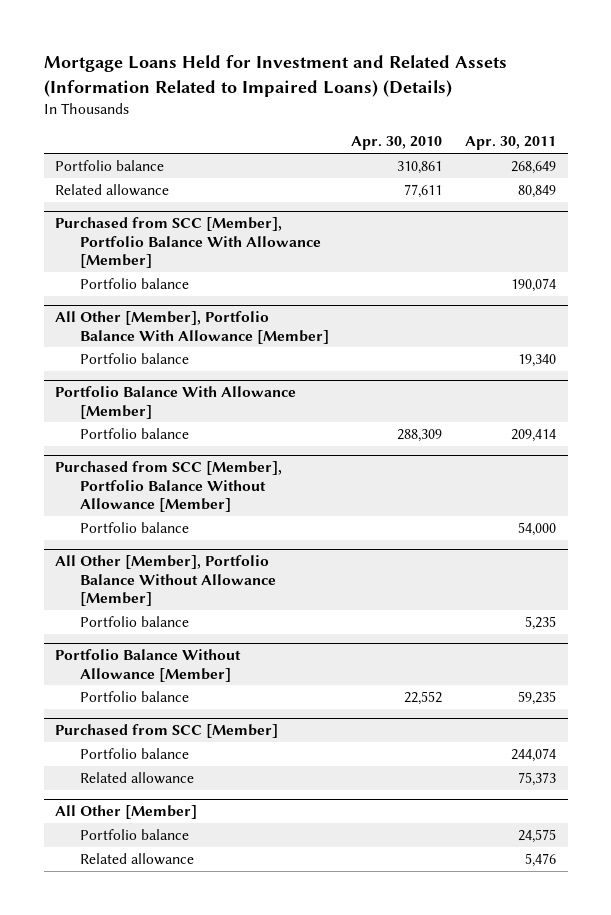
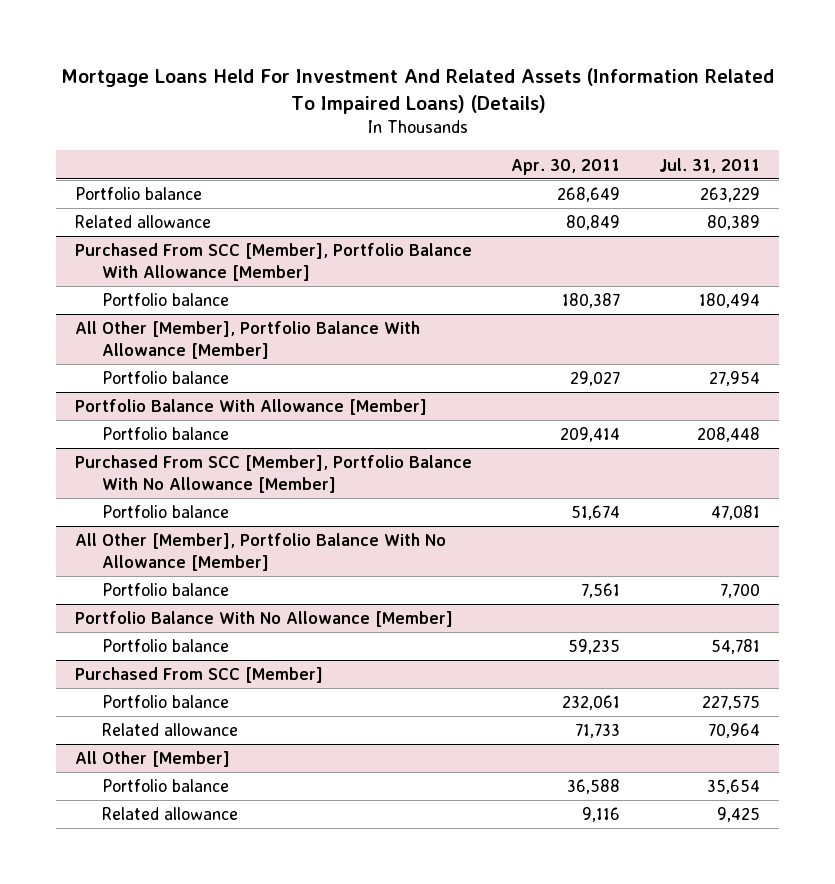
- Mortgage Loans Held for Investment and Related Assets (Information Related to Impaired Loans) (Details)
+ Mortgage Loans Held For Investment And Related Assets (Information Related To Impaired Loans) (Details)
- | Apr. 30, 2010 | Apr. 30, 2011
+ | Apr. 30, 2011 | Jul. 31, 2011
- Purchased from SCC [Member], Portfolio Balance With Allowance [Member]
- Portfolio balance | | 190,074
+ Purchased From SCC [Member], Portfolio Balance With Allowance [Member]
+ Portfolio balance | 180,387 | 180,494
@ All Other [Member], Portfolio Balance With Allowance [Member]
- Portfolio balance | | 19,340
+ Portfolio balance | 29,027 | 27,954
- Purchased from SCC [Member], Portfolio Balance Without Allowance [Member]
- Portfolio balance | | 54,000
- All Other [Member], Portfolio Balance Without Allowance [Member]
- Portfolio balance | | 5,235
- Portfolio Balance Without Allowance [Member]
+ Purchased From SCC [Member], Portfolio Balance With No Allowance [Member]
+ Portfolio balance | 51,674 | 47,081
+ All Other [Member], Portfolio Balance With No Allowance [Member]
+ Portfolio balance | 7,561 | 7,700
+ Portfolio Balance With No Allowance [Member]
- Purchased from SCC [Member]
- Portfolio balance | | 244,074
- Related allowance | | 75,373
+ Purchased From SCC [Member]
+ Portfolio balance | 232,061 | 227,575
+ Related allowance | 71,733 | 70,964
@ All Other [Member]
- Portfolio balance | | 24,575
- Related allowance | | 5,476
+ Portfolio balance | 36,588 | 35,654
+ Related allowance | 9,116 | 9,425

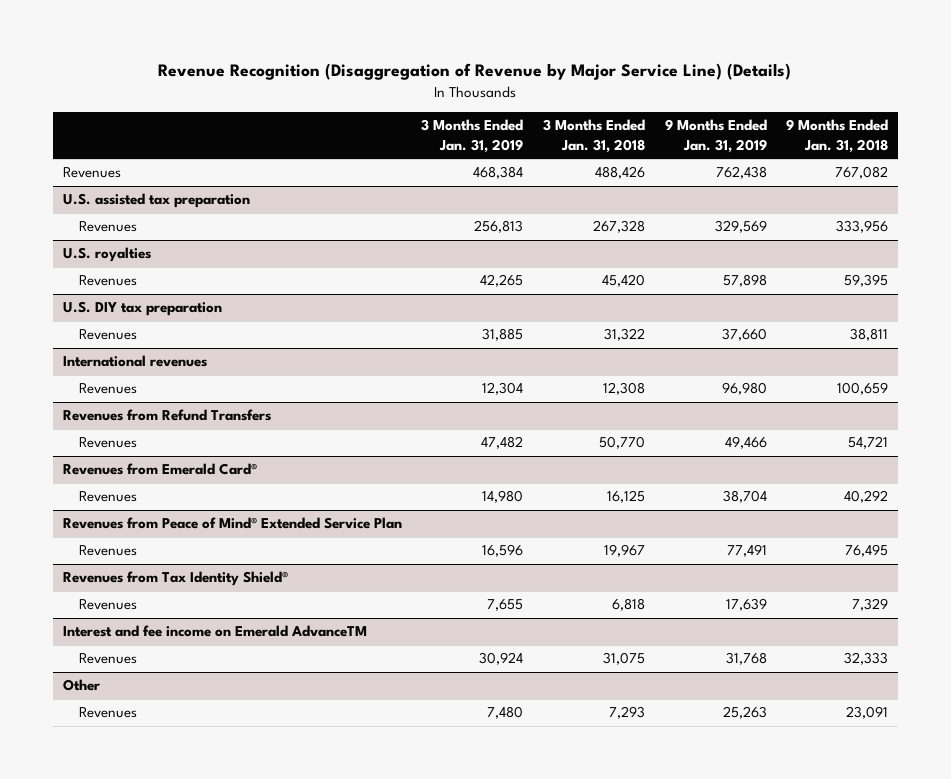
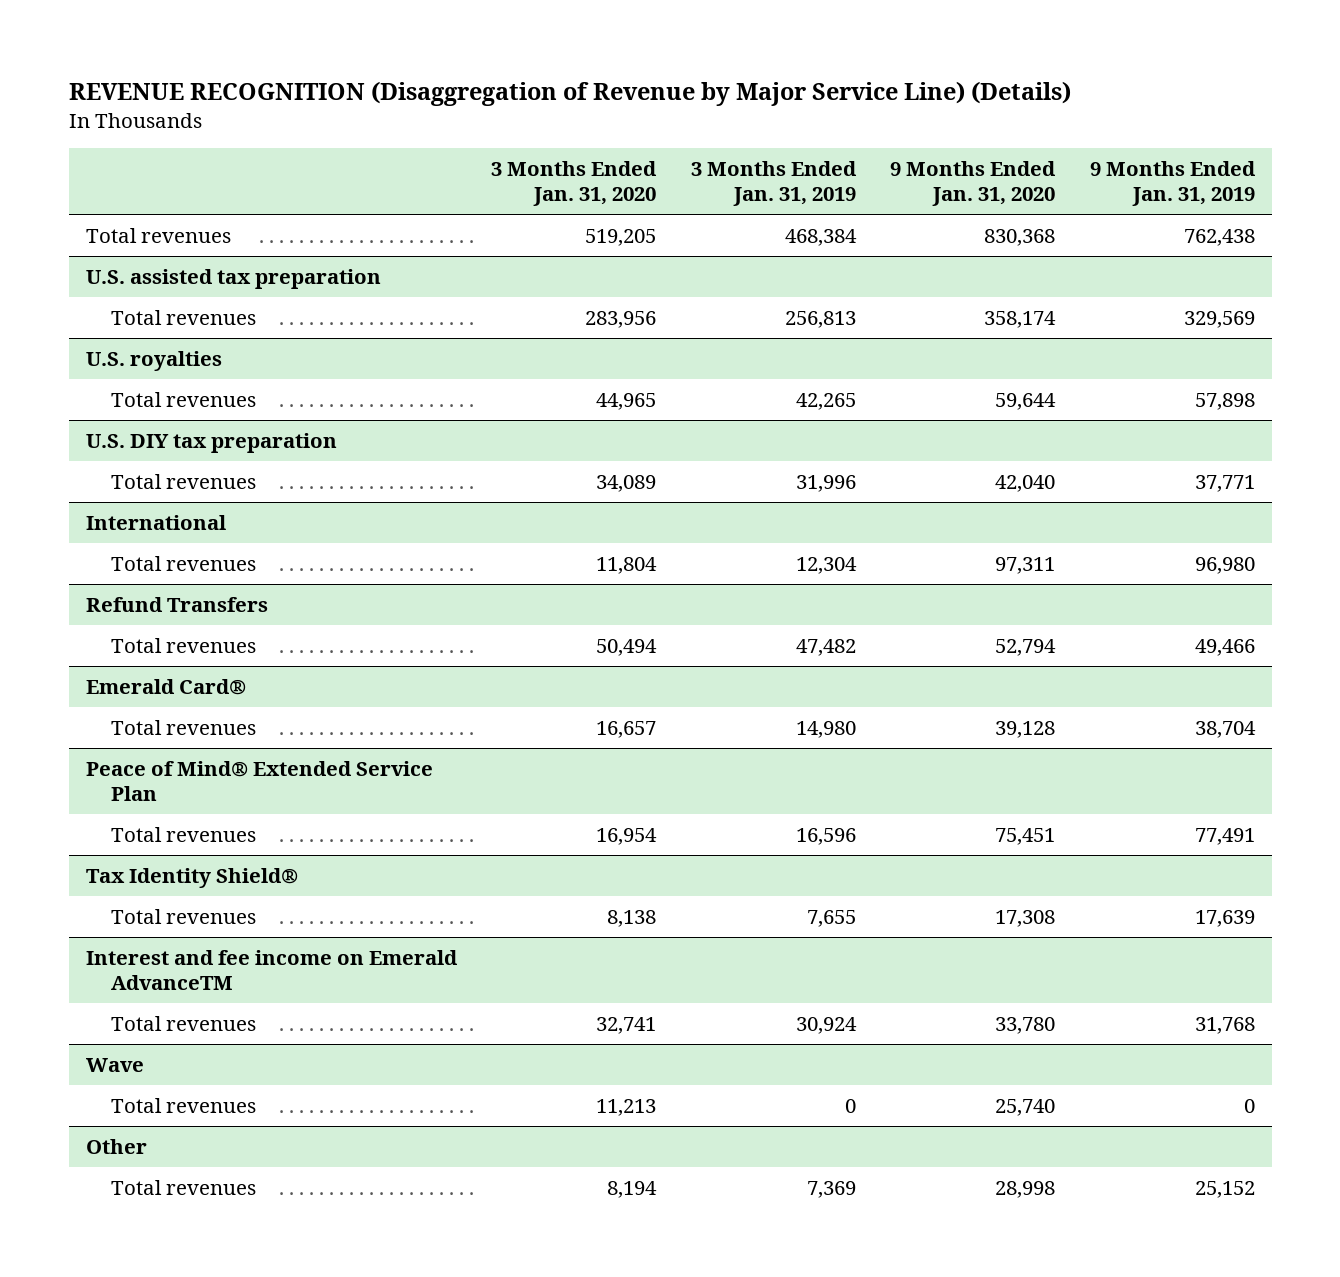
- Revenue Recognition (Disaggregation of Revenue by Major Service Line) (Details)
+ REVENUE RECOGNITION (Disaggregation of Revenue by Major Service Line) (Details)
- | 3 Months Ended Jan. 31, 2019 | 3 Months Ended Jan. 31, 2018 | 9 Months Ended Jan. 31, 2019 | 9 Months Ended Jan. 31, 2018
+ | 3 Months Ended Jan. 31, 2020 | 3 Months Ended Jan. 31, 2019 | 9 Months Ended Jan. 31, 2020 | 9 Months Ended Jan. 31, 2019
- Revenues | 468,384 | 488,426 | 762,438 | 767,082
+ Total revenues | 519,205 | 468,384 | 830,368 | 762,438
@ U.S. assisted tax preparation
- Revenues | 256,813 | 267,328 | 329,569 | 333,956
+ Total revenues | 283,956 | 256,813 | 358,174 | 329,569
@ U.S. royalties
- Revenues | 42,265 | 45,420 | 57,898 | 59,395
+ Total revenues | 44,965 | 42,265 | 59,644 | 57,898
@ U.S. DIY tax preparation
- Revenues | 31,885 | 31,322 | 37,660 | 38,811
- International revenues
- Revenues | 12,304 | 12,308 | 96,980 | 100,659
- Revenues from Refund Transfers
- Revenues | 47,482 | 50,770 | 49,466 | 54,721
- Revenues from Emerald Card®
- Revenues | 14,980 | 16,125 | 38,704 | 40,292
- Revenues from Peace of Mind® Extended Service Plan
- Revenues | 16,596 | 19,967 | 77,491 | 76,495
- Revenues from Tax Identity Shield®
- Revenues | 7,655 | 6,818 | 17,639 | 7,329
@ U.S. DIY tax preparation
+ Total revenues | 34,089 | 31,996 | 42,040 | 37,771
+ International
+ Total revenues | 11,804 | 12,304 | 97,311 | 96,980
+ Refund Transfers
+ Total revenues | 50,494 | 47,482 | 52,794 | 49,466
+ Emerald Card®
+ Total revenues | 16,657 | 14,980 | 39,128 | 38,704
+ Peace of Mind® Extended Service Plan
+ Total revenues | 16,954 | 16,596 | 75,451 | 77,491
+ Tax Identity Shield®
+ Total revenues | 8,138 | 7,655 | 17,308 | 17,639
@ Interest and fee income on Emerald AdvanceTM
- Revenues | 30,924 | 31,075 | 31,768 | 32,333
+ Total revenues | 32,741 | 30,924 | 33,780 | 31,768
+ Wave
+ Total revenues | 11,213 | 0 | 25,740 | 0
@ Other
- Revenues | 7,480 | 7,293 | 25,263 | 23,091
+ Total revenues | 8,194 | 7,369 | 28,998 | 25,152

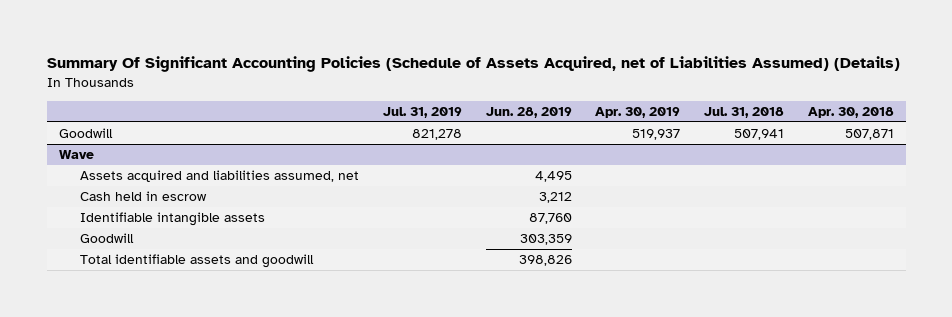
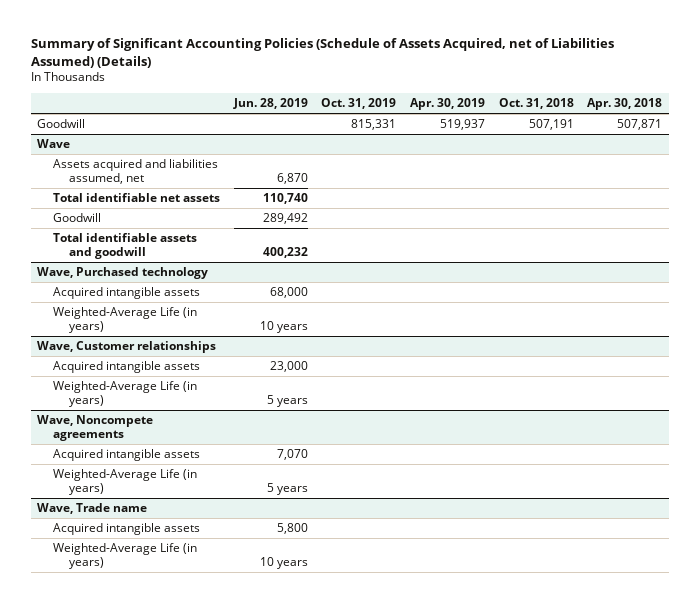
- Summary Of Significant Accounting Policies (Schedule of Assets Acquired, net of Liabilities Assumed) (Details)
+ Summary of Significant Accounting Policies (Schedule of Assets Acquired, net of Liabilities Assumed) (Details)
- | Jul. 31, 2019 | Jun. 28, 2019 | Apr. 30, 2019 | Jul. 31, 2018 | Apr. 30, 2018
+ | Jun. 28, 2019 | Oct. 31, 2019 | Apr. 30, 2019 | Oct. 31, 2018 | Apr. 30, 2018
@ Wave
- Assets acquired and liabilities assumed, net | | 4,495 | | |
- Cash held in escrow | | 3,212 | | |
- Identifiable intangible assets | | 87,760 | | |
- Goodwill | | 303,359 | | |
- Total identifiable assets and goodwill | | 398,826 | | |
+ Assets acquired and liabilities assumed, net | 6,870 | | | |
+ Total identifiable net assets | 110,740 | | | |
+ Goodwill | 289,492 | | | |
+ Total identifiable assets and goodwill | 400,232 | | | |
+ Wave, Purchased technology
+ Acquired intangible assets | 68,000 | | | |
+ Weighted-Average Life (in years) | 10 years | | | |
+ Wave, Customer relationships
+ Acquired intangible assets | 23,000 | | | |
+ Weighted-Average Life (in years) | 5 years | | | |
+ Wave, Noncompete agreements
+ Acquired intangible assets | 7,070 | | | |
+ Weighted-Average Life (in years) | 5 years | | | |
+ Wave, Trade name
+ Acquired intangible assets | 5,800 | | | |
+ Weighted-Average Life (in years) | 10 years | | | |

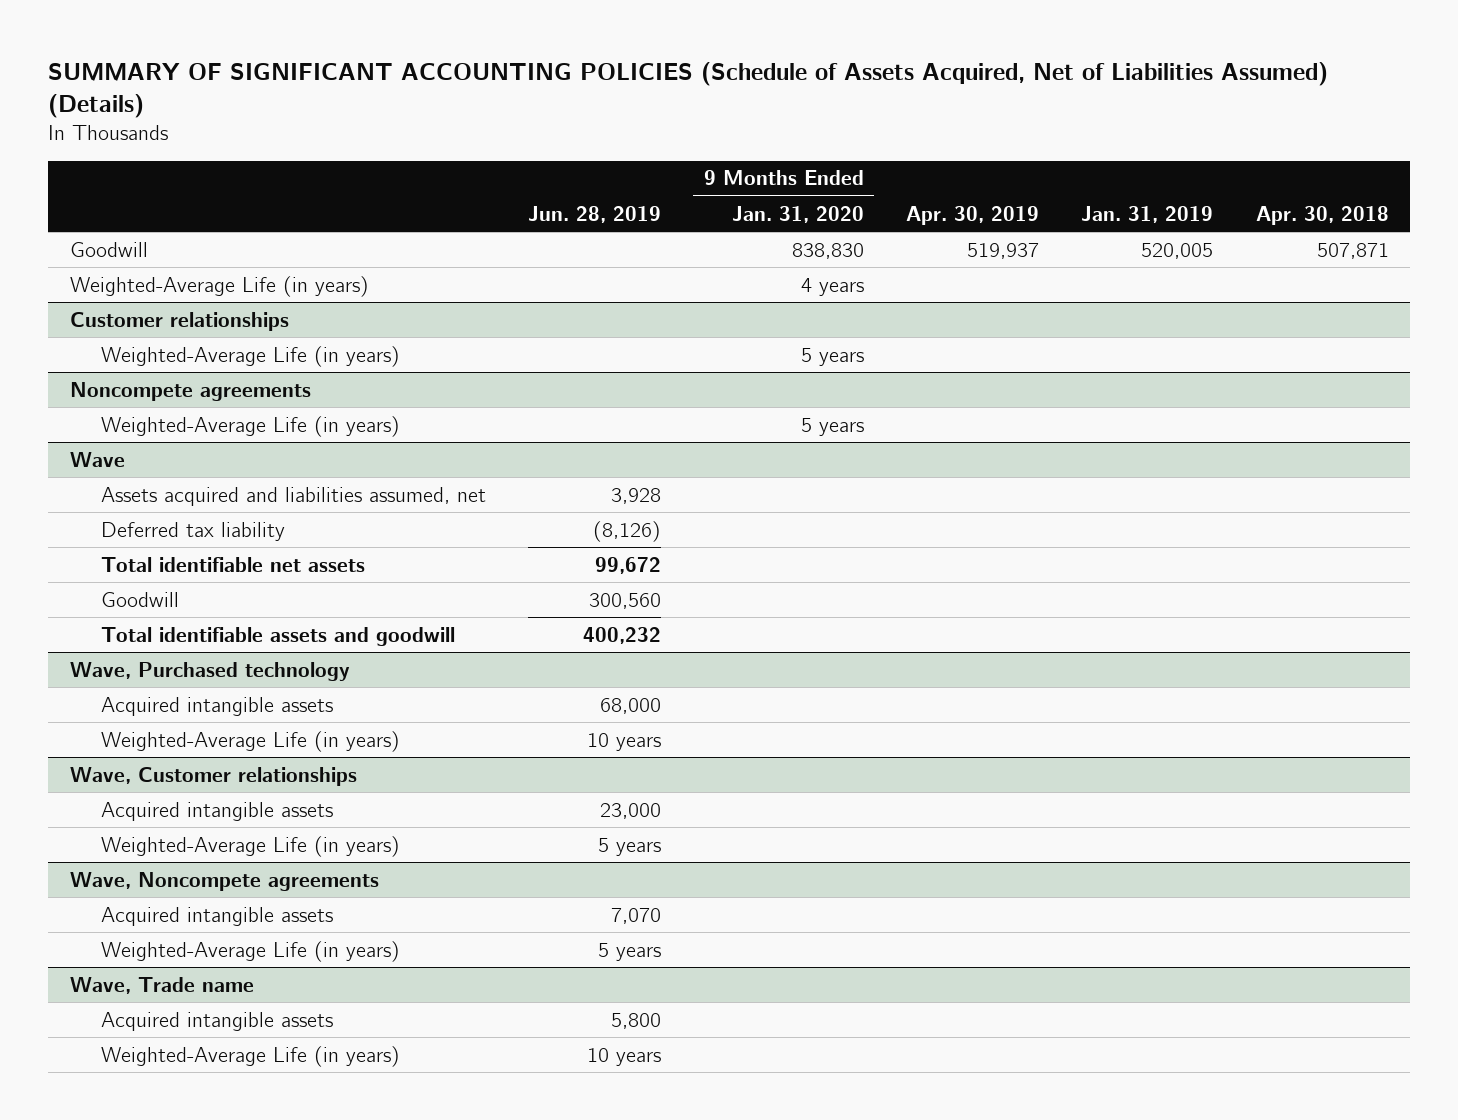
- Summary of Significant Accounting Policies (Schedule of Assets Acquired, net of Liabilities Assumed) (Details)
+ SUMMARY OF SIGNIFICANT ACCOUNTING POLICIES (Schedule of Assets Acquired, Net of Liabilities Assumed) (Details)
- | Jun. 28, 2019 | Oct. 31, 2019 | Apr. 30, 2019 | Oct. 31, 2018 | Apr. 30, 2018
+ | Jun. 28, 2019 | 9 Months Ended Jan. 31, 2020 | Apr. 30, 2019 | Jan. 31, 2019 | Apr. 30, 2018
+ Weighted-Average Life (in years) | | 4 years | | |
+ Customer relationships
+ Weighted-Average Life (in years) | | 5 years | | |
+ Noncompete agreements
+ Weighted-Average Life (in years) | | 5 years | | |
@ Wave
- Assets acquired and liabilities assumed, net | 6,870 | | | |
- Total identifiable net assets | 110,740 | | | |
- Goodwill | 289,492 | | | |
+ Assets acquired and liabilities assumed, net | 3,928 | | | |
+ Deferred tax liability | (8,126) | | | |
+ Total identifiable net assets | 99,672 | | | |
+ Goodwill | 300,560 | | | |

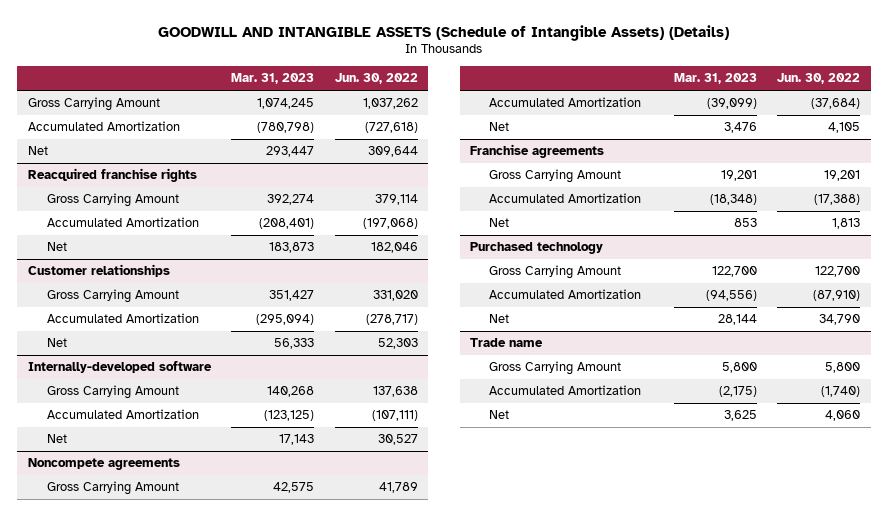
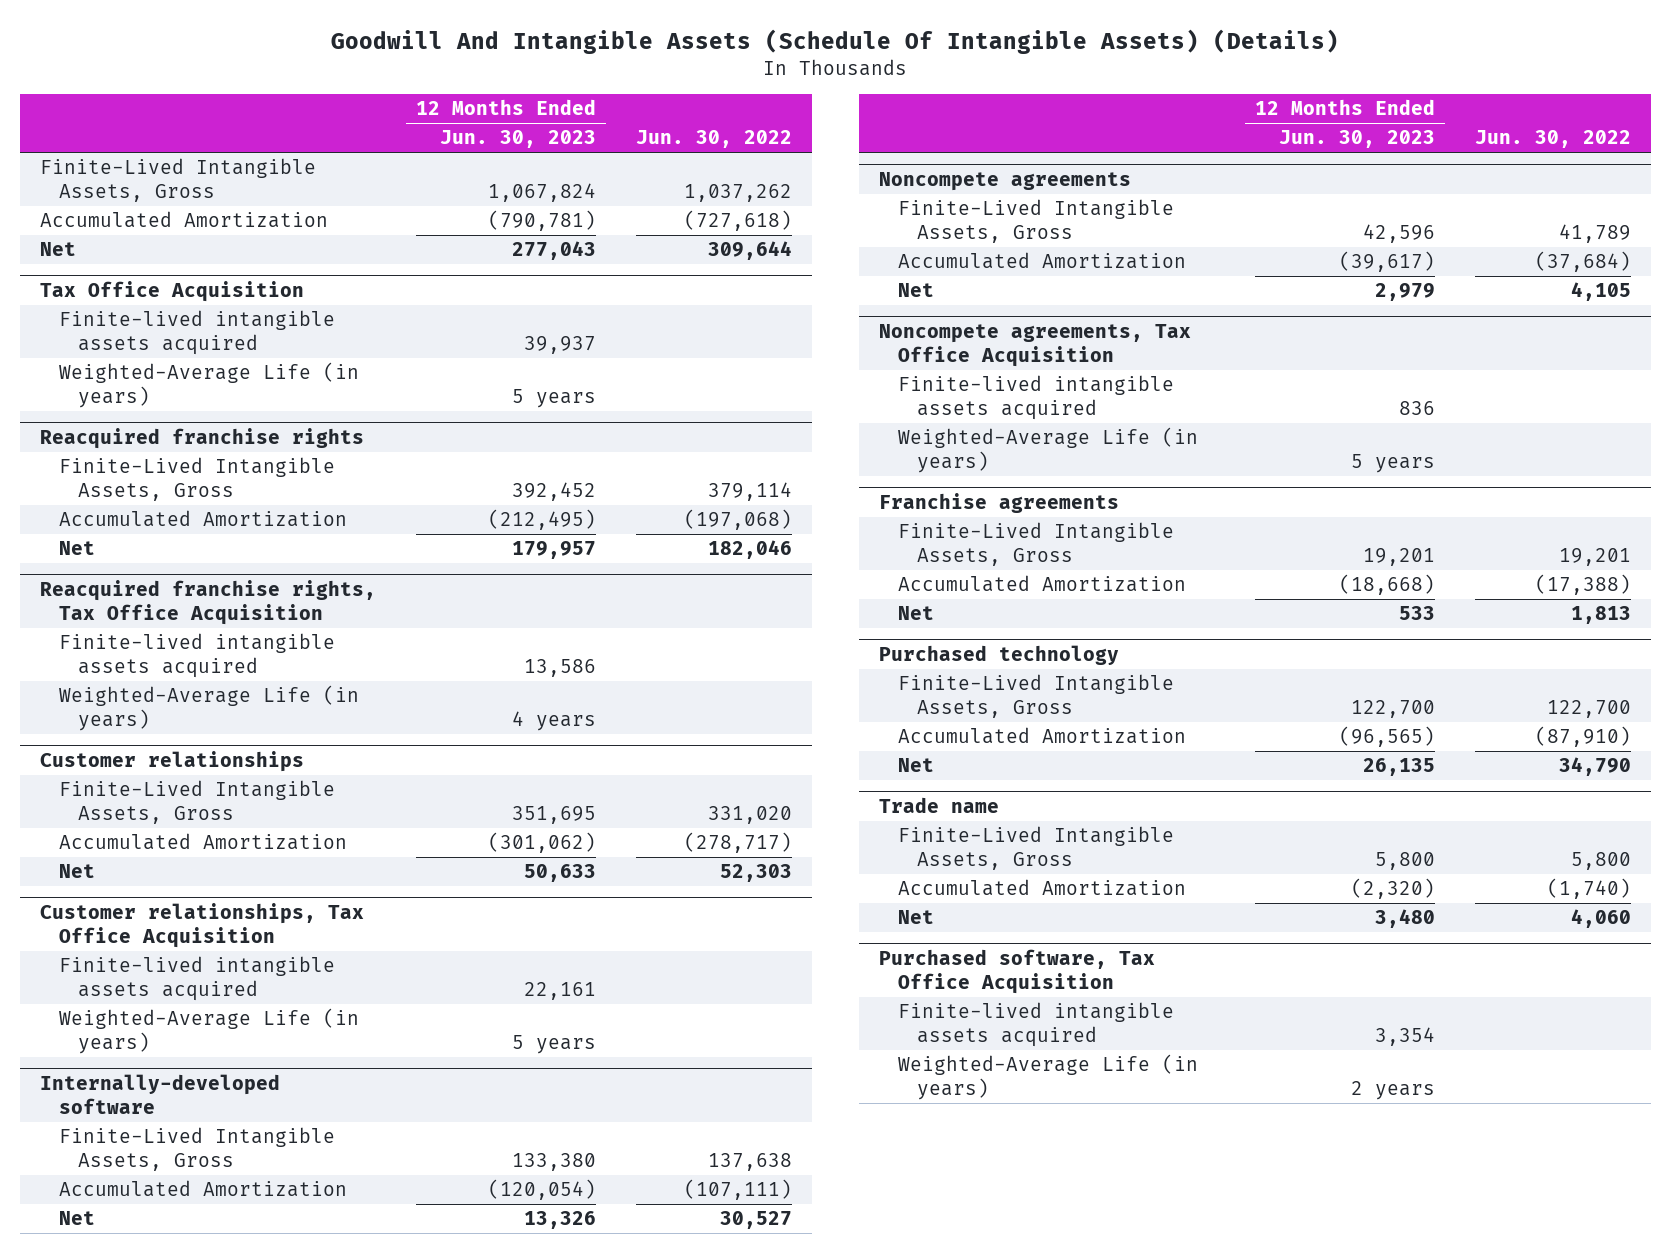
- GOODWILL AND INTANGIBLE ASSETS (Schedule of Intangible Assets) (Details)
+ Goodwill And Intangible Assets (Schedule Of Intangible Assets) (Details)
- | Mar. 31, 2023 | Jun. 30, 2022
+ | 12 Months Ended Jun. 30, 2023 | Jun. 30, 2022
- Gross Carrying Amount | 1,074,245 | 1,037,262
+ Finite-Lived Intangible Assets, Gross | 1,067,824 | 1,037,262
+ Tax Office Acquisition
+ Finite-lived intangible assets acquired | 39,937 |
+ Weighted-Average Life (in years) | 5 years |
@ Reacquired franchise rights
- Gross Carrying Amount | 392,274 | 379,114
+ Finite-Lived Intangible Assets, Gross | 392,452 | 379,114
+ Reacquired franchise rights, Tax Office Acquisition
+ Finite-lived intangible assets acquired | 13,586 |
+ Weighted-Average Life (in years) | 4 years |
@ Customer relationships
- Gross Carrying Amount | 351,427 | 331,020
+ Finite-Lived Intangible Assets, Gross | 351,695 | 331,020
+ Customer relationships, Tax Office Acquisition
+ Finite-lived intangible assets acquired | 22,161 |
+ Weighted-Average Life (in years) | 5 years |
@ Internally-developed software
- Gross Carrying Amount | 140,268 | 137,638
+ Finite-Lived Intangible Assets, Gross | 133,380 | 137,638
@ Noncompete agreements
- Gross Carrying Amount | 42,575 | 41,789
+ Finite-Lived Intangible Assets, Gross | 42,596 | 41,789
+ Noncompete agreements, Tax Office Acquisition
+ Finite-lived intangible assets acquired | 836 |
+ Weighted-Average Life (in years) | 5 years |
@ Franchise agreements
- Gross Carrying Amount | 19,201 | 19,201
+ Finite-Lived Intangible Assets, Gross | 19,201 | 19,201
@ Purchased technology
- Gross Carrying Amount | 122,700 | 122,700
+ Finite-Lived Intangible Assets, Gross | 122,700 | 122,700
@ Trade name
- Gross Carrying Amount | 5,800 | 5,800
+ Finite-Lived Intangible Assets, Gross | 5,800 | 5,800
+ Purchased software, Tax Office Acquisition
+ Finite-lived intangible assets acquired | 3,354 |
+ Weighted-Average Life (in years) | 2 years |

